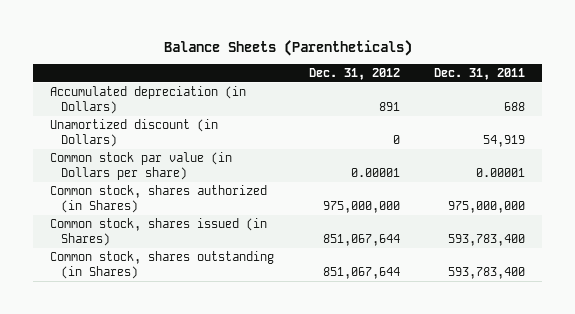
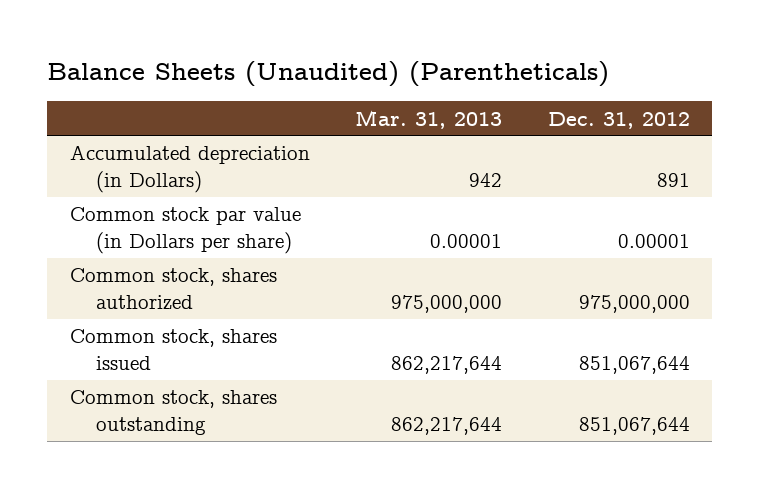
- Balance Sheets (Parentheticals)
+ Balance Sheets (Unaudited) (Parentheticals)
- | Dec. 31, 2012 | Dec. 31, 2011
+ | Mar. 31, 2013 | Dec. 31, 2012
- Unamortized discount (in Dollars) | 0 | 54,919
- Common stock, shares authorized (in Shares) | 975,000,000 | 975,000,000
- Common stock, shares issued (in Shares) | 851,067,644 | 593,783,400
- Common stock, shares outstanding (in Shares) | 851,067,644 | 593,783,400
+ Common stock, shares authorized | 975,000,000 | 975,000,000
+ Common stock, shares issued | 862,217,644 | 851,067,644
+ Common stock, shares outstanding | 862,217,644 | 851,067,644

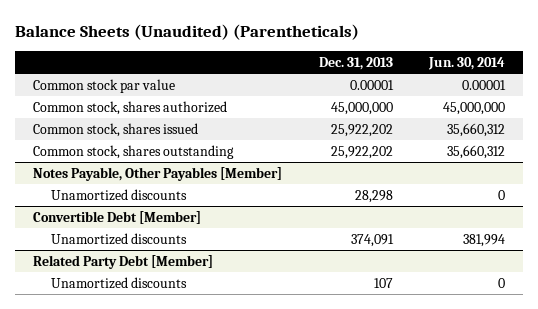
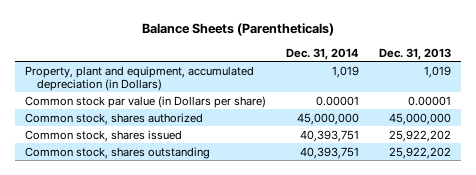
- Balance Sheets (Unaudited) (Parentheticals)
+ Balance Sheets (Parentheticals)
- | Dec. 31, 2013 | Jun. 30, 2014
+ | Dec. 31, 2014 | Dec. 31, 2013
- Common stock par value | 0.00001 | 0.00001
+ Property, plant and equipment, accumulated depreciation (in Dollars) | 1,019 | 1,019
+ Common stock par value (in Dollars per share) | 0.00001 | 0.00001
- Notes Payable, Other Payables [Member]
- Unamortized discounts | 28,298 | 0
- Convertible Debt [Member]
- Unamortized discounts | 374,091 | 381,994
- Related Party Debt [Member]
- Unamortized discounts | 107 | 0

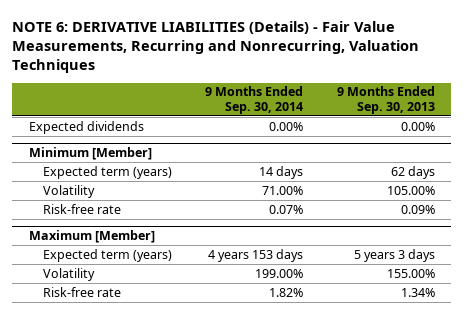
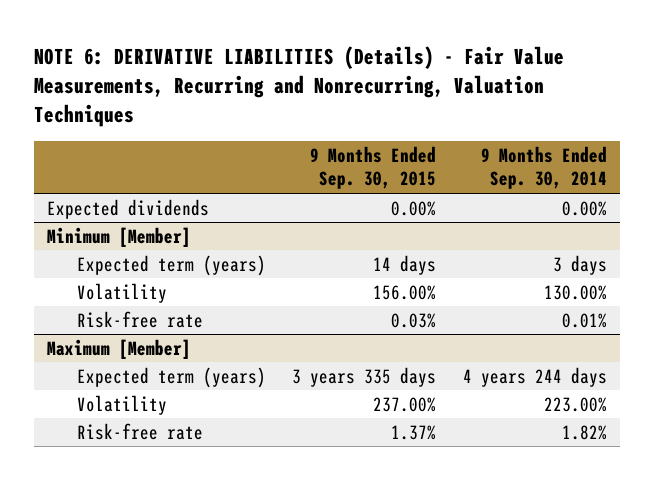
- | 9 Months Ended Sep. 30, 2014 | 9 Months Ended Sep. 30, 2013
+ | 9 Months Ended Sep. 30, 2015 | 9 Months Ended Sep. 30, 2014
@ Minimum [Member]
- Expected term (years) | 14 days | 62 days
- Volatility | 71.00% | 105.00%
- Risk-free rate | 0.07% | 0.09%
+ Expected term (years) | 14 days | 3 days
+ Volatility | 156.00% | 130.00%
+ Risk-free rate | 0.03% | 0.01%
@ Maximum [Member]
- Expected term (years) | 4 years 153 days | 5 years 3 days
- Volatility | 199.00% | 155.00%
+ Expected term (years) | 3 years 335 days | 4 years 244 days
+ Volatility | 237.00% | 223.00%

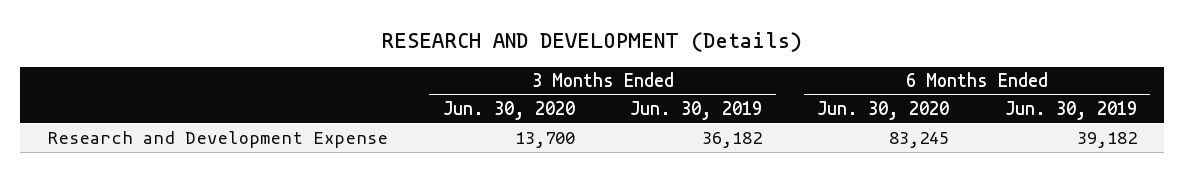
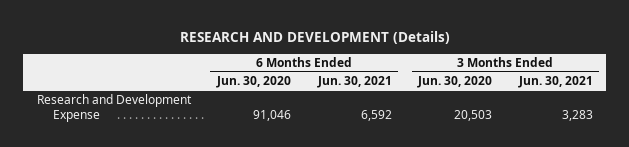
- | 3 Months Ended Jun. 30, 2020 | 3 Months Ended Jun. 30, 2019 | 6 Months Ended Jun. 30, 2020 | 6 Months Ended Jun. 30, 2019
+ | 6 Months Ended Jun. 30, 2020 | 6 Months Ended Jun. 30, 2021 | 3 Months Ended Jun. 30, 2020 | 3 Months Ended Jun. 30, 2021
- Research and Development Expense | 13,700 | 36,182 | 83,245 | 39,182
+ Research and Development Expense | 91,046 | 6,592 | 20,503 | 3,283

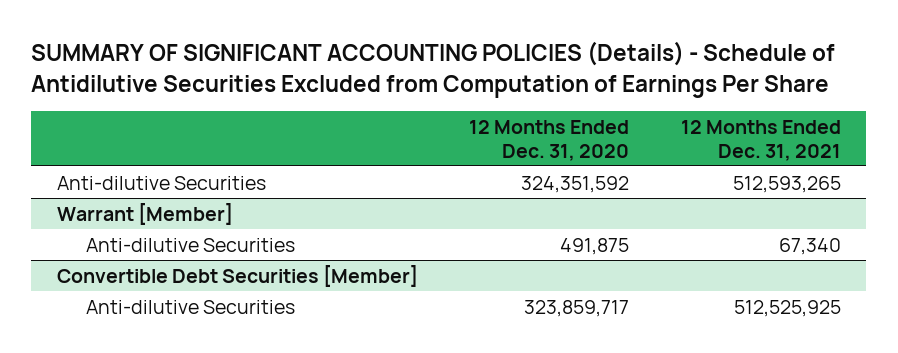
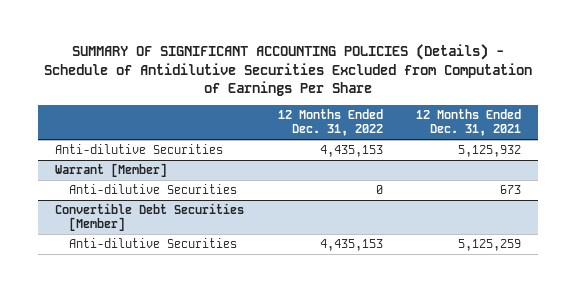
- | 12 Months Ended Dec. 31, 2020 | 12 Months Ended Dec. 31, 2021
+ | 12 Months Ended Dec. 31, 2022 | 12 Months Ended Dec. 31, 2021
- Anti-dilutive Securities | 324,351,592 | 512,593,265
+ Anti-dilutive Securities | 4,435,153 | 5,125,932
@ Warrant [Member]
- Anti-dilutive Securities | 491,875 | 67,340
+ Anti-dilutive Securities | 0 | 673
@ Convertible Debt Securities [Member]
- Anti-dilutive Securities | 323,859,717 | 512,525,925
+ Anti-dilutive Securities | 4,435,153 | 5,125,259

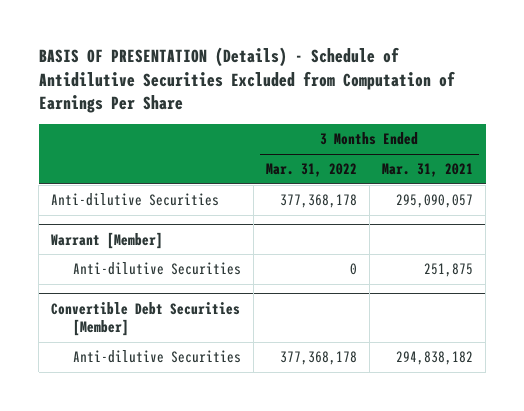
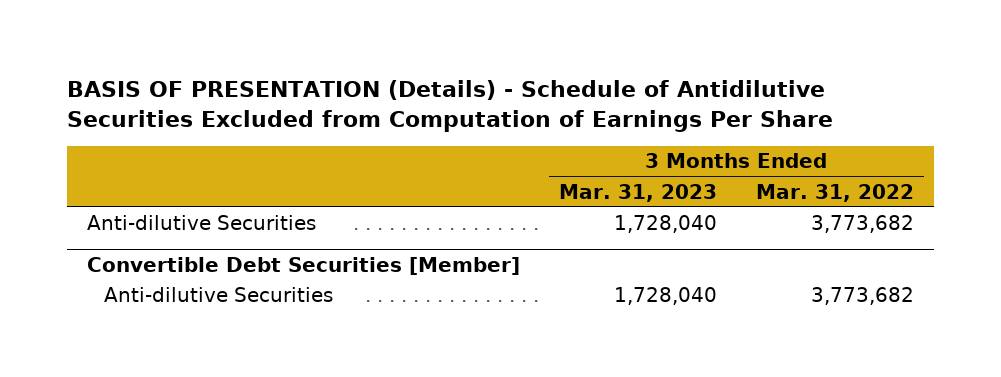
- | 3 Months Ended Mar. 31, 2022 | 3 Months Ended Mar. 31, 2021
+ | 3 Months Ended Mar. 31, 2023 | 3 Months Ended Mar. 31, 2022
- Anti-dilutive Securities | 377,368,178 | 295,090,057
- Warrant [Member]
- Anti-dilutive Securities | 0 | 251,875
+ Anti-dilutive Securities | 1,728,040 | 3,773,682
@ Convertible Debt Securities [Member]
- Anti-dilutive Securities | 377,368,178 | 294,838,182
+ Anti-dilutive Securities | 1,728,040 | 3,773,682

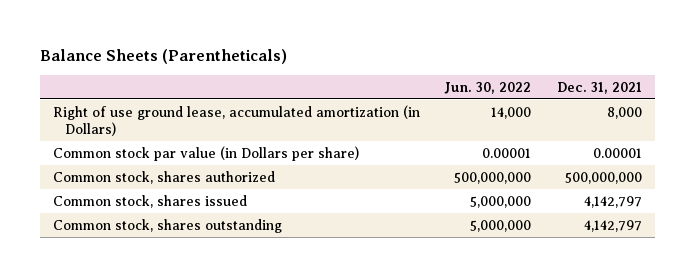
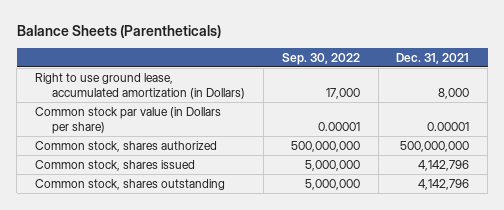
- | Jun. 30, 2022 | Dec. 31, 2021
+ | Sep. 30, 2022 | Dec. 31, 2021
- Right of use ground lease, accumulated amortization (in Dollars) | 14,000 | 8,000
+ Right to use ground lease, accumulated amortization (in Dollars) | 17,000 | 8,000
- Common stock, shares issued | 5,000,000 | 4,142,797
- Common stock, shares outstanding | 5,000,000 | 4,142,797
+ Common stock, shares issued | 5,000,000 | 4,142,796
+ Common stock, shares outstanding | 5,000,000 | 4,142,796

